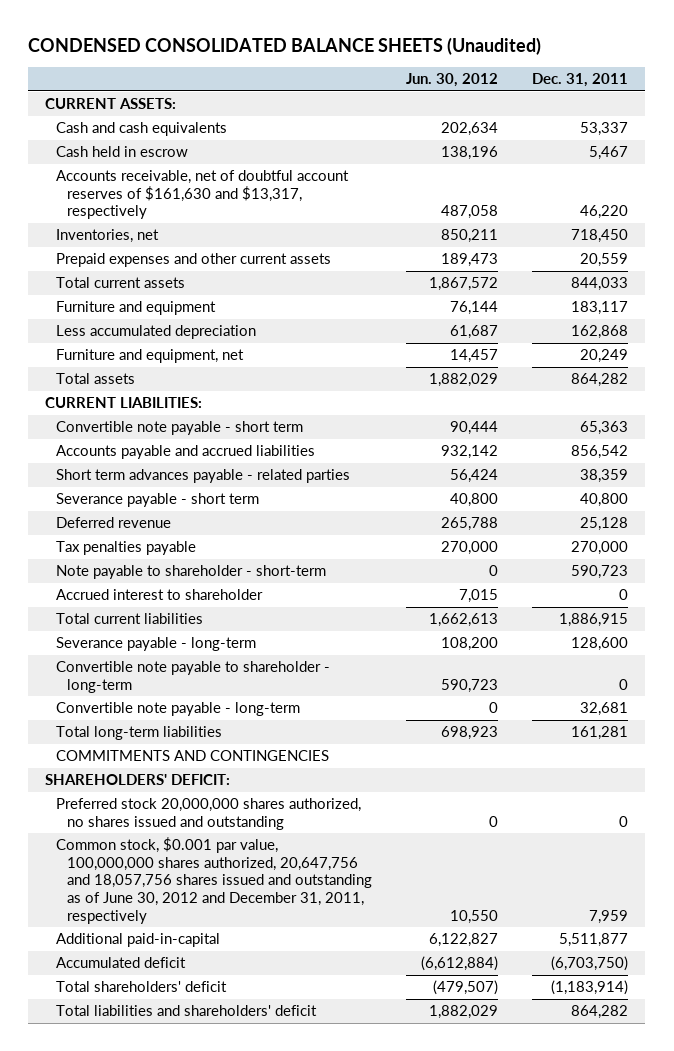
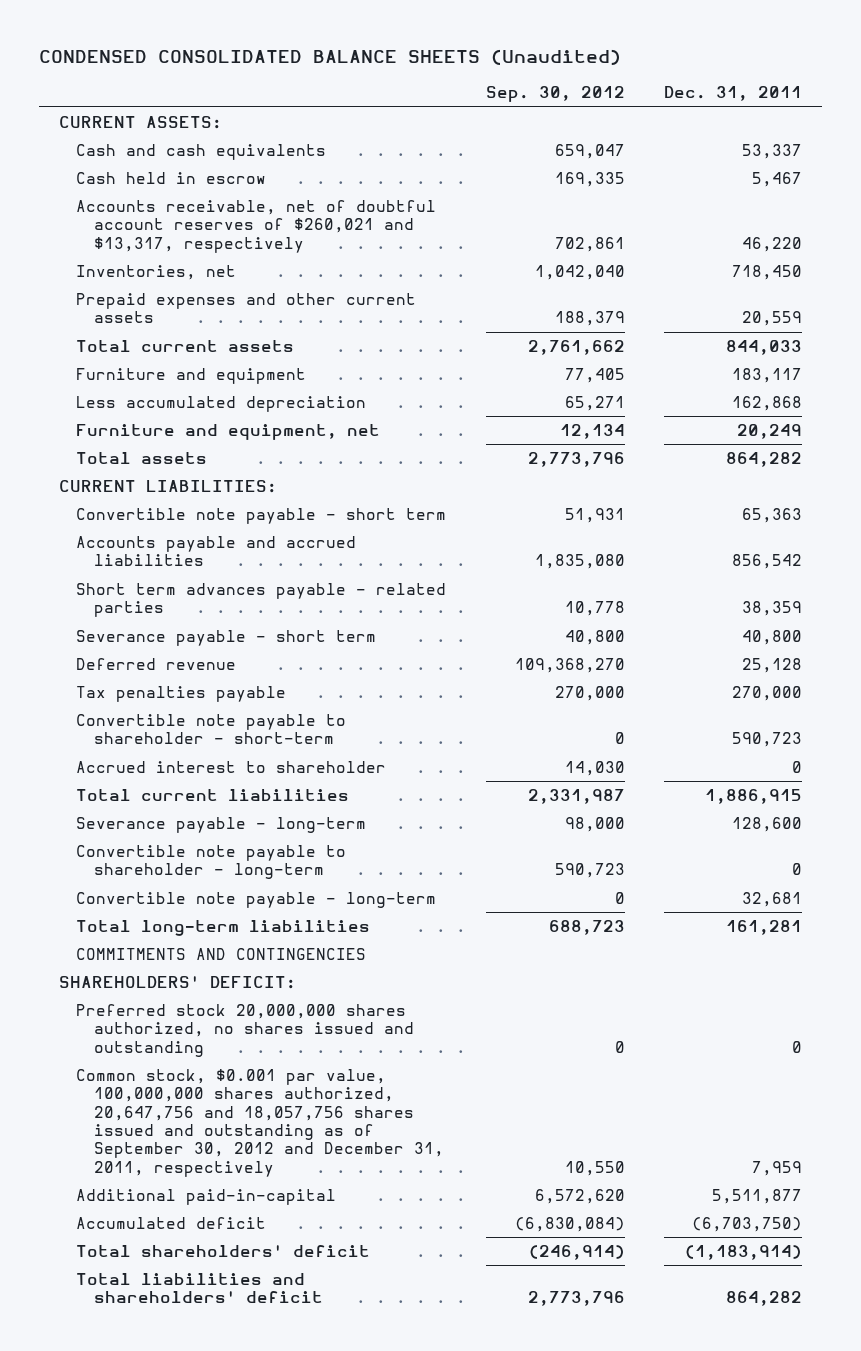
- | Jun. 30, 2012 | Dec. 31, 2011
+ | Sep. 30, 2012 | Dec. 31, 2011
- Accounts receivable, net of doubtful account reserves of $161,630 and $13,317, respectively | 487,058 | 46,220
+ Accounts receivable, net of doubtful account reserves of $260,021 and $13,317, respectively | 702,861 | 46,220
- Note payable to shareholder - short-term | 0 | 590,723
+ Convertible note payable to shareholder - short-term | 0 | 590,723
- Common stock, $0.001 par value, 100,000,000 shares authorized, 20,647,756 and 18,057,756 shares issued and outstanding as of June 30, 2012 and December 31, 2011, respectively | 10,550 | 7,959
+ Common stock, $0.001 par value, 100,000,000 shares authorized, 20,647,756 and 18,057,756 shares issued and outstanding as of September 30, 2012 and December 31, 2011, respectively | 10,550 | 7,959

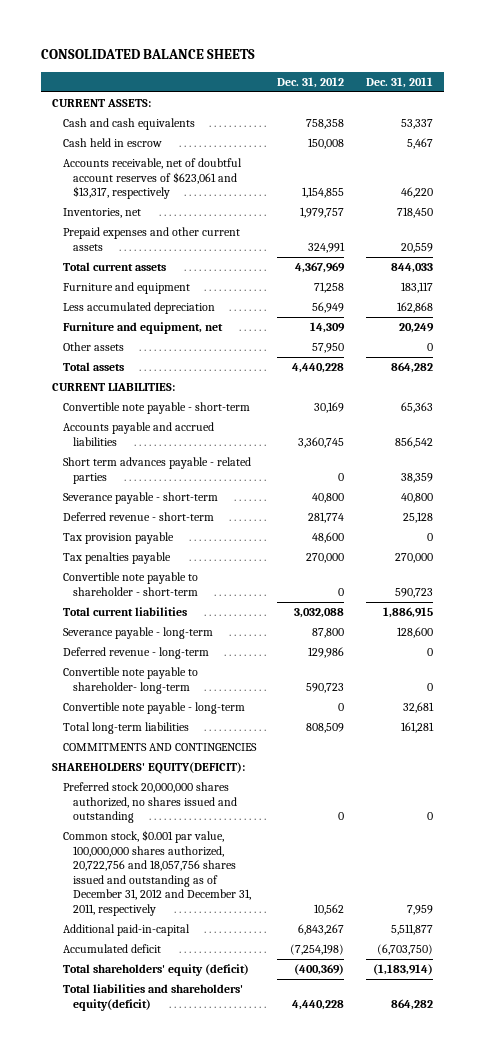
- CONDENSED CONSOLIDATED BALANCE SHEETS (Unaudited)
+ CONSOLIDATED BALANCE SHEETS
- | Sep. 30, 2012 | Dec. 31, 2011
+ | Dec. 31, 2012 | Dec. 31, 2011
- Accounts receivable, net of doubtful account reserves of $260,021 and $13,317, respectively | 702,861 | 46,220
+ Accounts receivable, net of doubtful account reserves of $623,061 and $13,317, respectively | 1,154,855 | 46,220
+ Other assets | 57,950 | 0
- Convertible note payable - short term | 51,931 | 65,363
+ Convertible note payable - short-term | 30,169 | 65,363
- Severance payable - short term | 40,800 | 40,800
- Deferred revenue | 109,368,270 | 25,128
+ Severance payable - short-term | 40,800 | 40,800
+ Deferred revenue - short-term | 281,774 | 25,128
+ Tax provision payable | 48,600 | 0
- Accrued interest to shareholder | 14,030 | 0
- Convertible note payable to shareholder - long-term | 590,723 | 0
+ Deferred revenue - long-term | 129,986 | 0
+ Convertible note payable to shareholder- long-term | 590,723 | 0
- SHAREHOLDERS' DEFICIT:
+ SHAREHOLDERS' EQUITY(DEFICIT):
- Common stock, $0.001 par value, 100,000,000 shares authorized, 20,647,756 and 18,057,756 shares issued and outstanding as of September 30, 2012 and December 31, 2011, respectively | 10,550 | 7,959
+ Common stock, $0.001 par value, 100,000,000 shares authorized, 20,722,756 and 18,057,756 shares issued and outstanding as of December 31, 2012 and December 31, 2011, respectively | 10,562 | 7,959
- Total shareholders' deficit | (246,914) | (1,183,914)
- Total liabilities and shareholders' deficit | 2,773,796 | 864,282
+ Total shareholders' equity (deficit) | (400,369) | (1,183,914)
+ Total liabilities and shareholders' equity(deficit) | 4,440,228 | 864,282

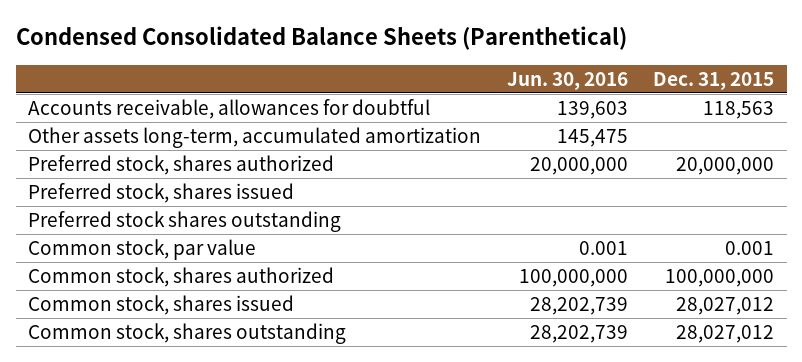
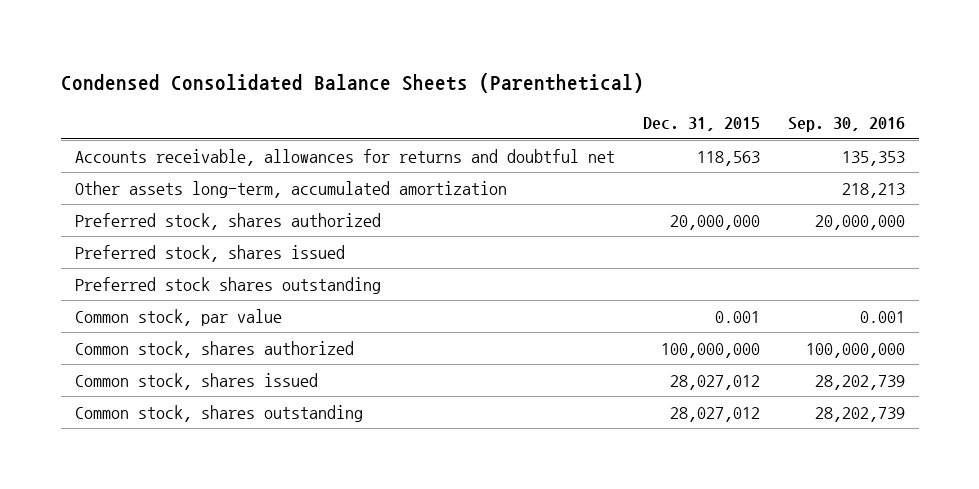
- | Jun. 30, 2016 | Dec. 31, 2015
+ | Dec. 31, 2015 | Sep. 30, 2016
- Accounts receivable, allowances for doubtful | 139,603 | 118,563
+ Accounts receivable, allowances for returns and doubtful net | 118,563 | 135,353

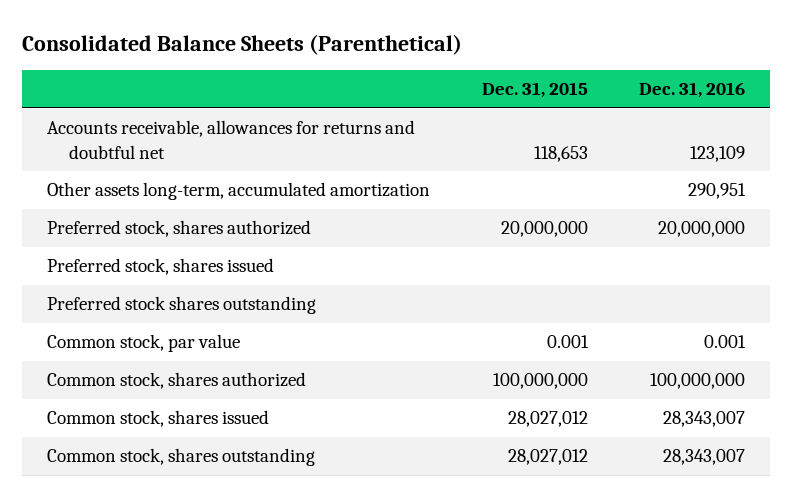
- Condensed Consolidated Balance Sheets (Parenthetical)
+ Consolidated Balance Sheets (Parenthetical)
- | Dec. 31, 2015 | Sep. 30, 2016
+ | Dec. 31, 2015 | Dec. 31, 2016
- Accounts receivable, allowances for returns and doubtful net | 118,563 | 135,353
+ Accounts receivable, allowances for returns and doubtful net | 118,653 | 123,109

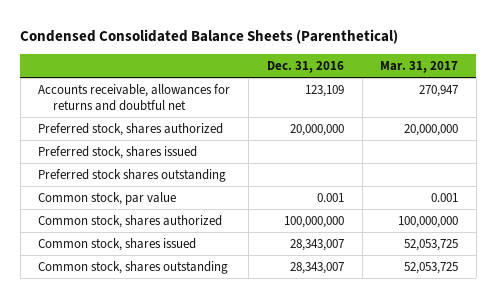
- Consolidated Balance Sheets (Parenthetical)
+ Condensed Consolidated Balance Sheets (Parenthetical)
- | Dec. 31, 2015 | Dec. 31, 2016
+ | Dec. 31, 2016 | Mar. 31, 2017
- Other assets long-term, accumulated amortization | | 290,951

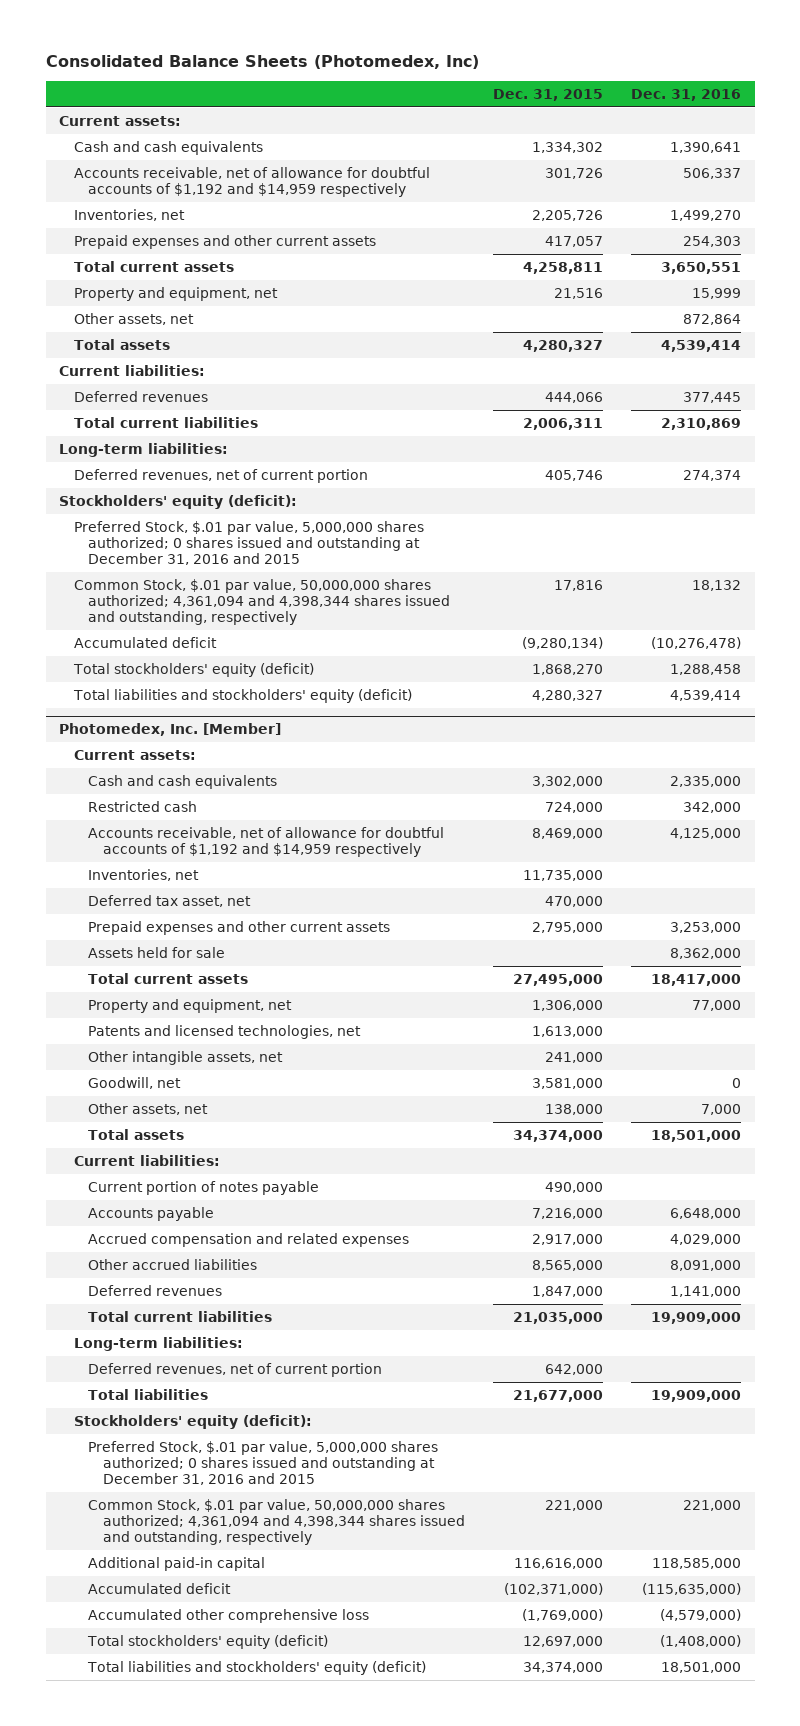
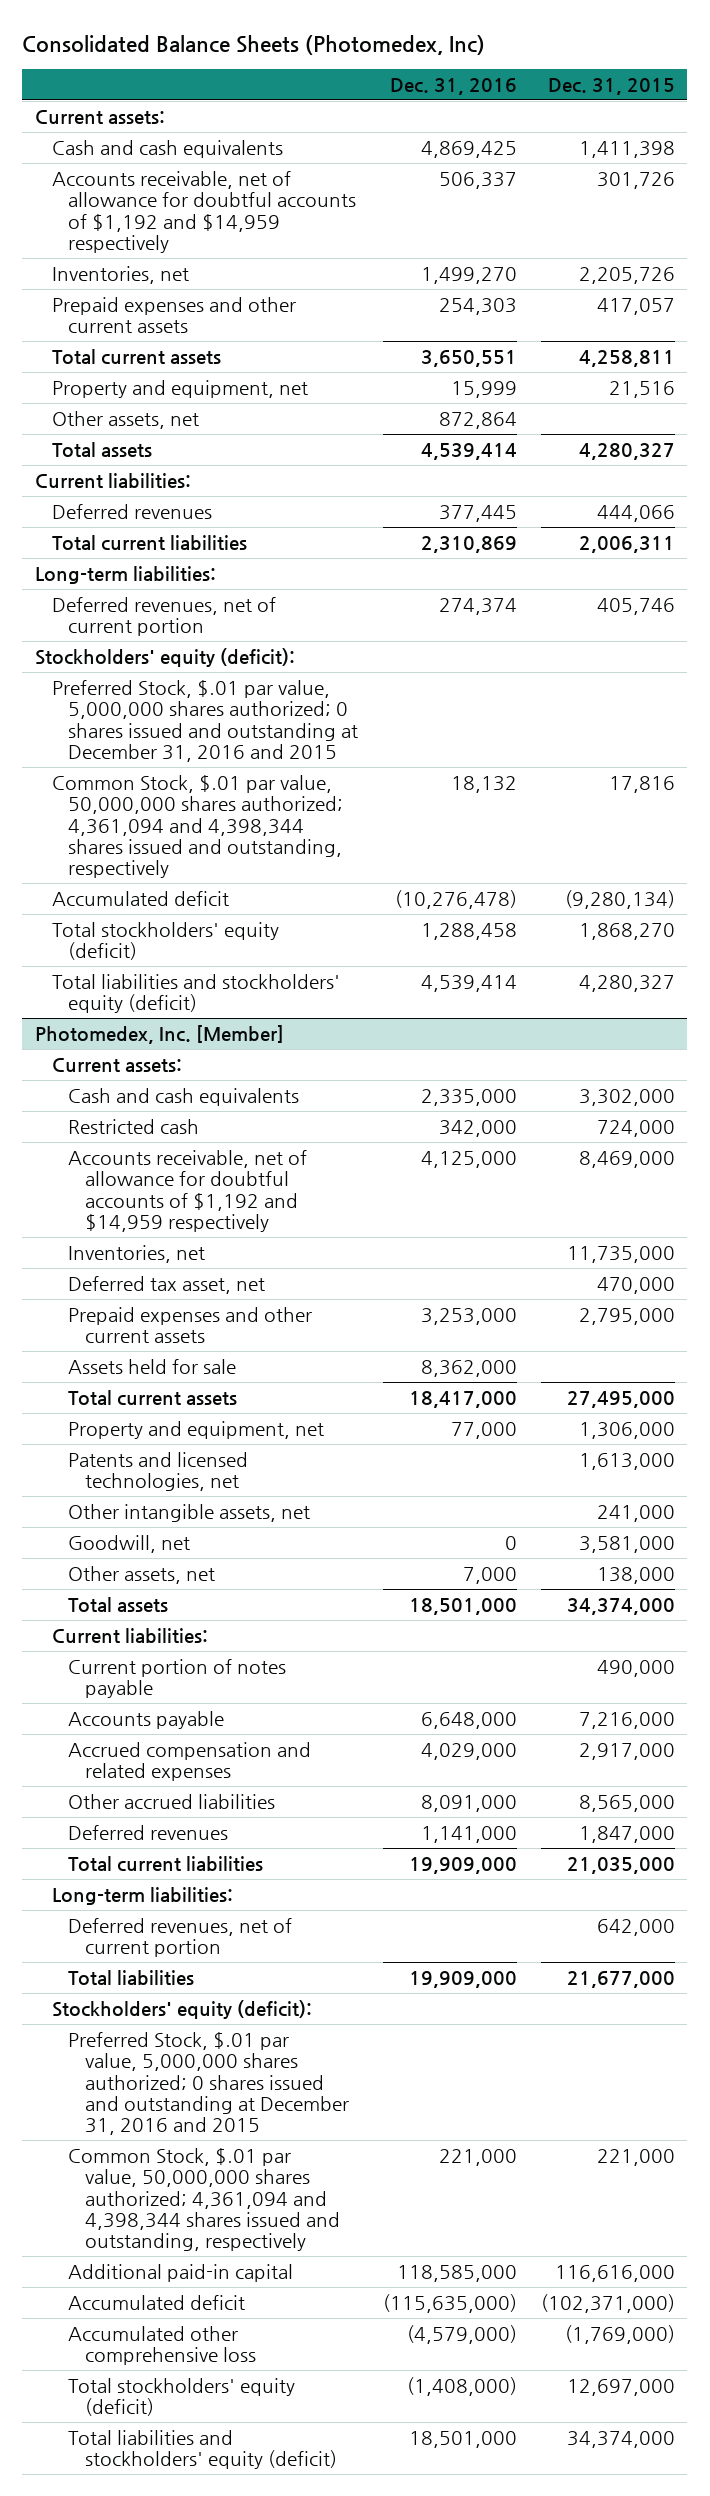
- | Dec. 31, 2015 | Dec. 31, 2016
+ | Dec. 31, 2016 | Dec. 31, 2015
- Cash and cash equivalents | 1,334,302 | 1,390,641
+ Cash and cash equivalents | 4,869,425 | 1,411,398

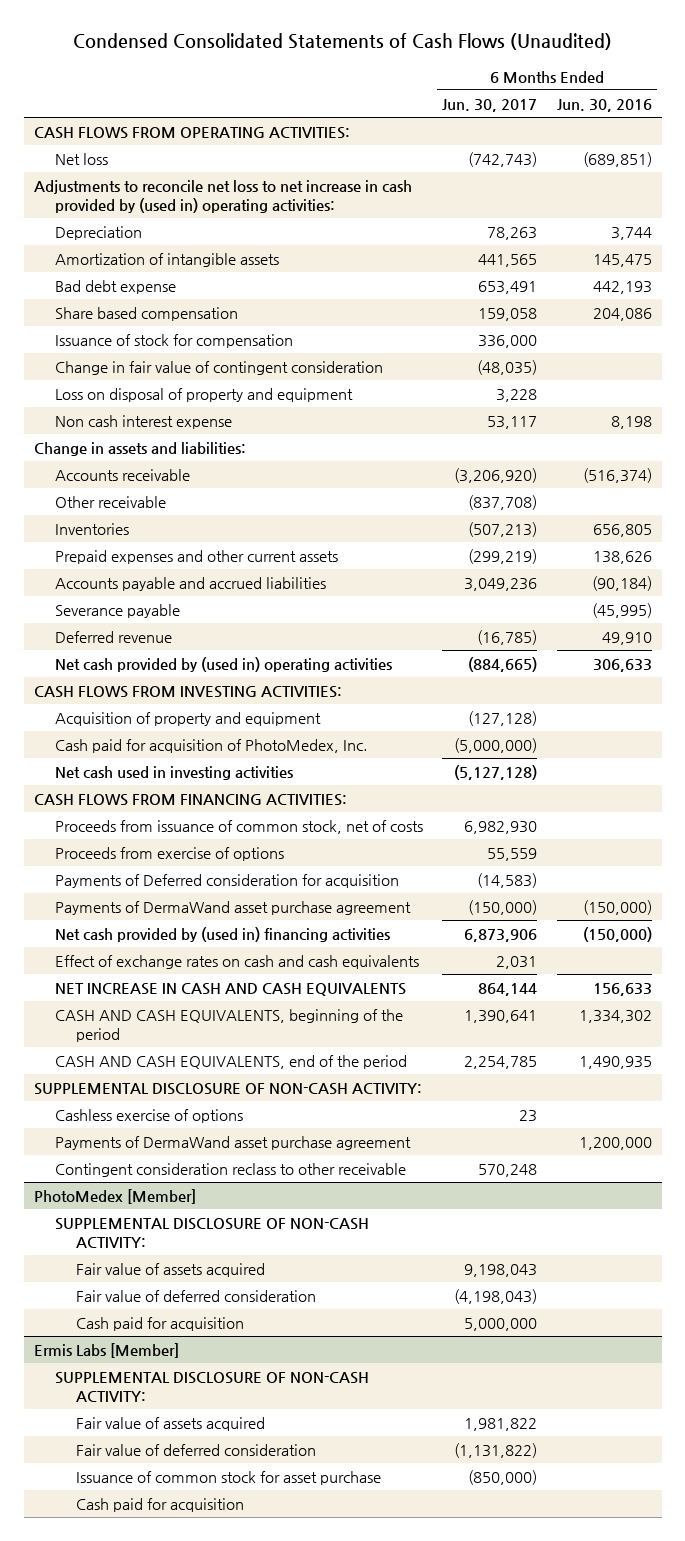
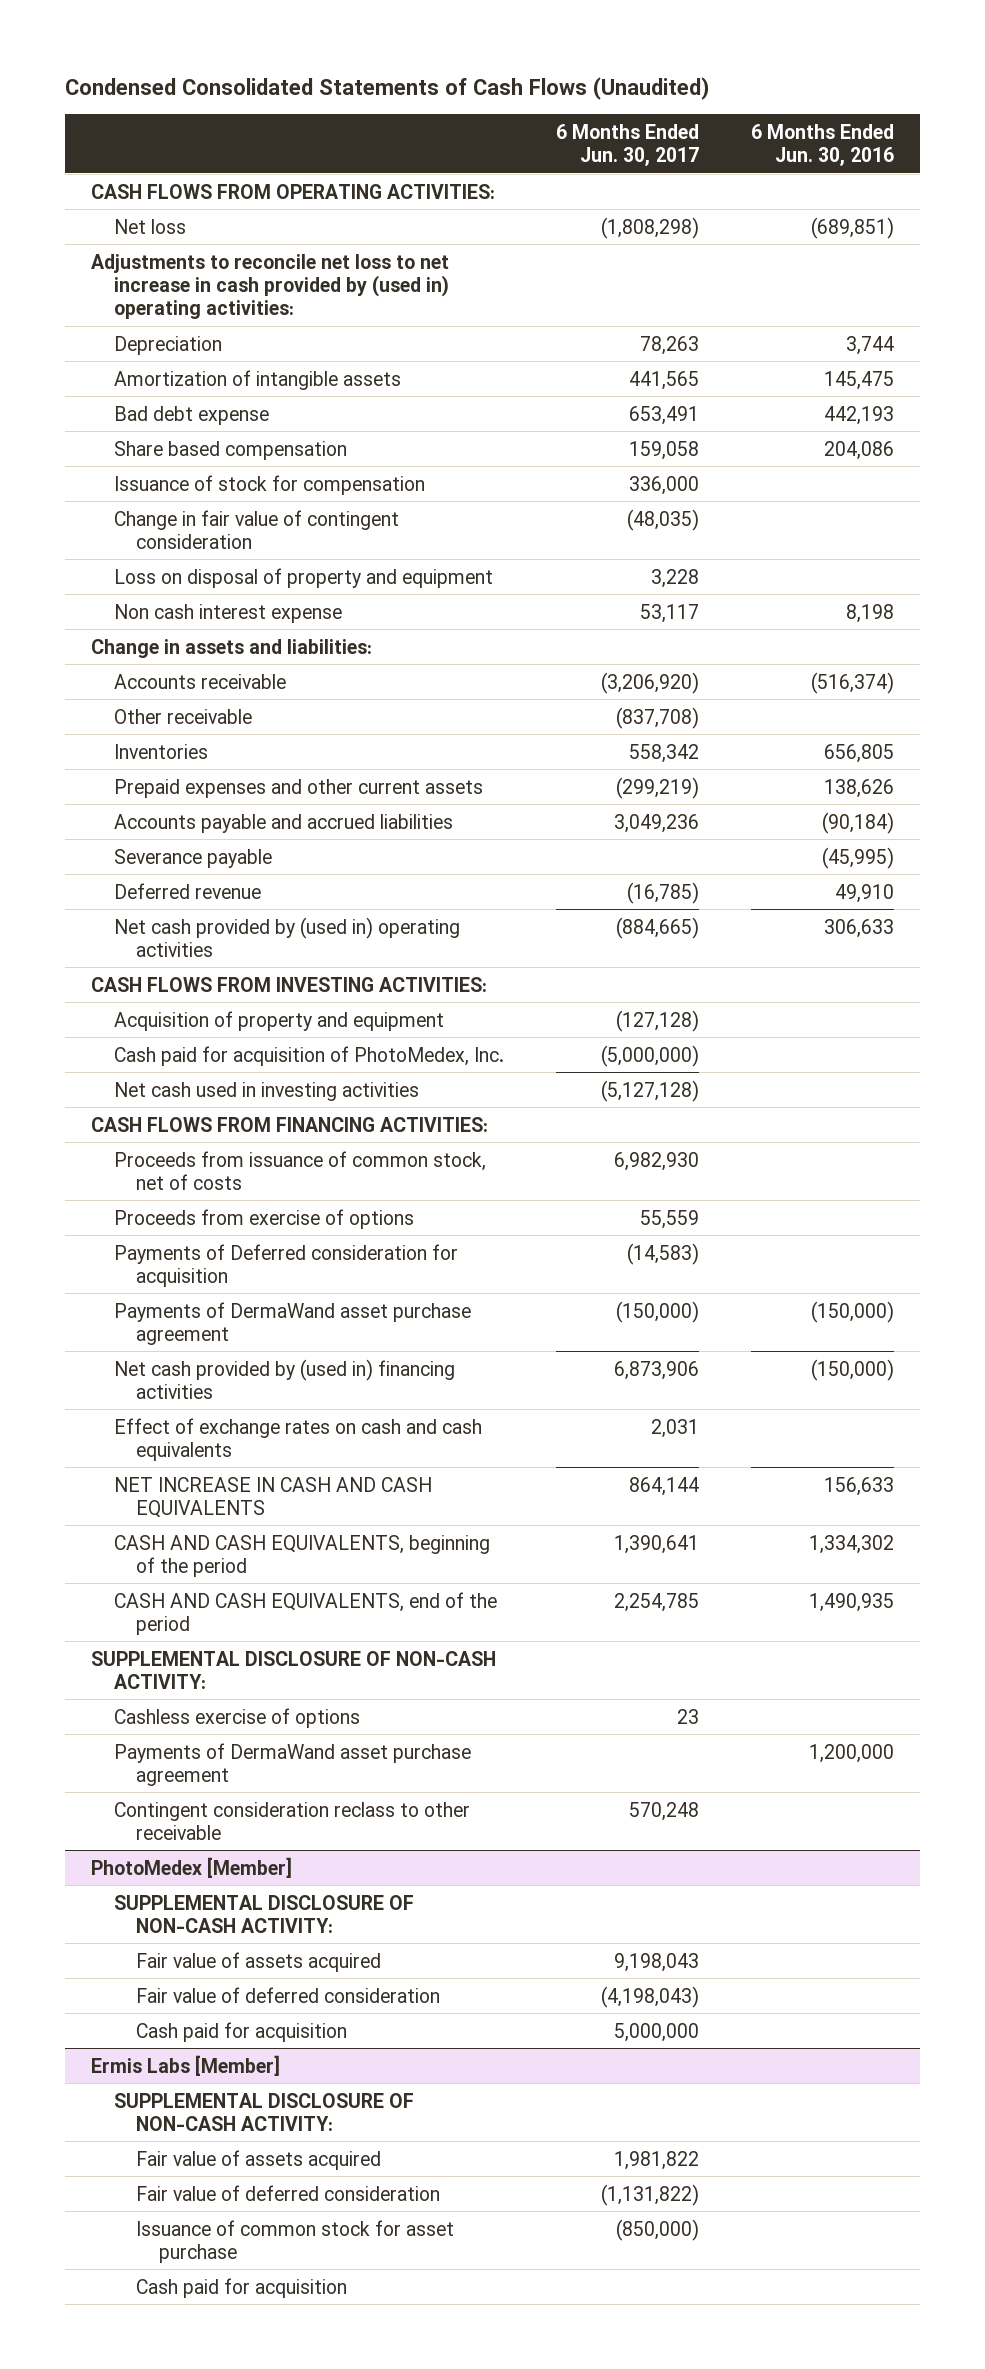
- Net loss | (742,743) | (689,851)
+ Net loss | (1,808,298) | (689,851)
- Inventories | (507,213) | 656,805
+ Inventories | 558,342 | 656,805

